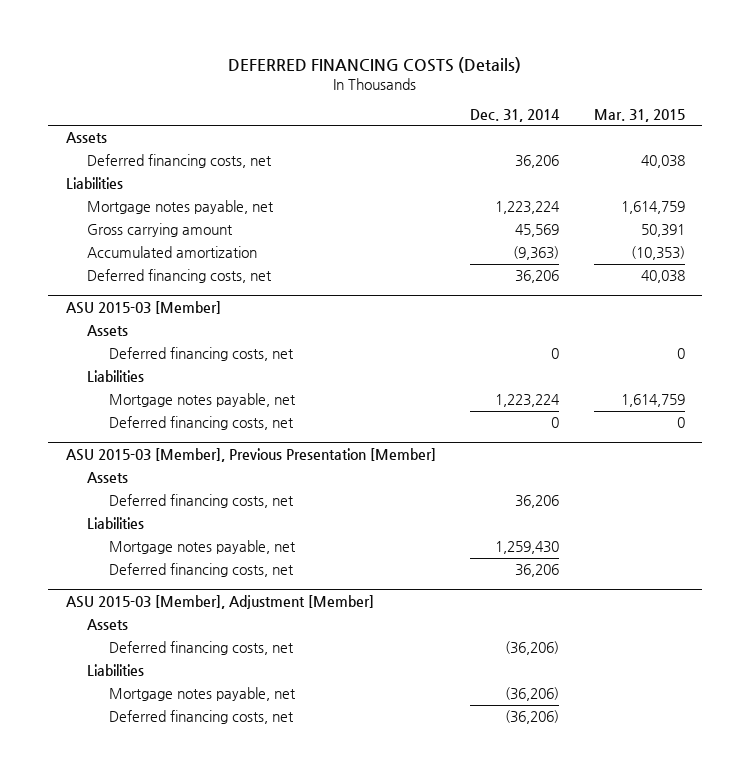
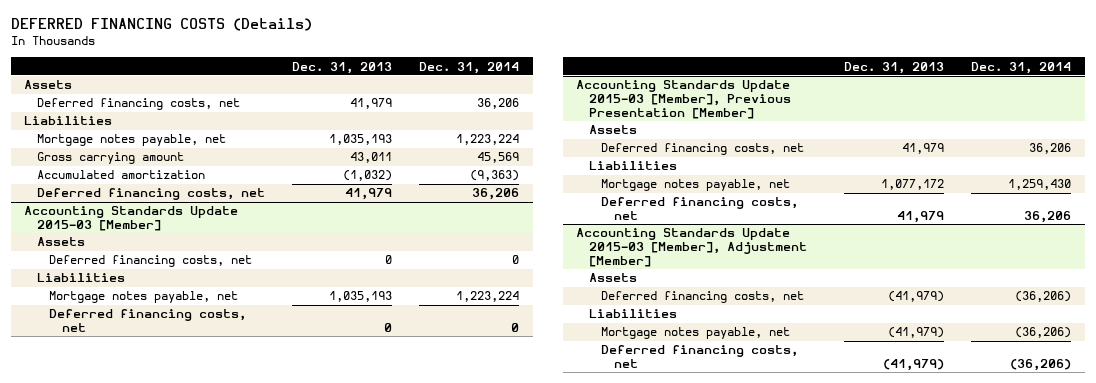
- | Dec. 31, 2014 | Mar. 31, 2015
+ | Dec. 31, 2013 | Dec. 31, 2014
- ASU 2015-03 [Member]
+ Accounting Standards Update 2015-03 [Member]
- ASU 2015-03 [Member], Previous Presentation [Member]
+ Accounting Standards Update 2015-03 [Member], Previous Presentation [Member]
- ASU 2015-03 [Member], Adjustment [Member]
+ Accounting Standards Update 2015-03 [Member], Adjustment [Member]

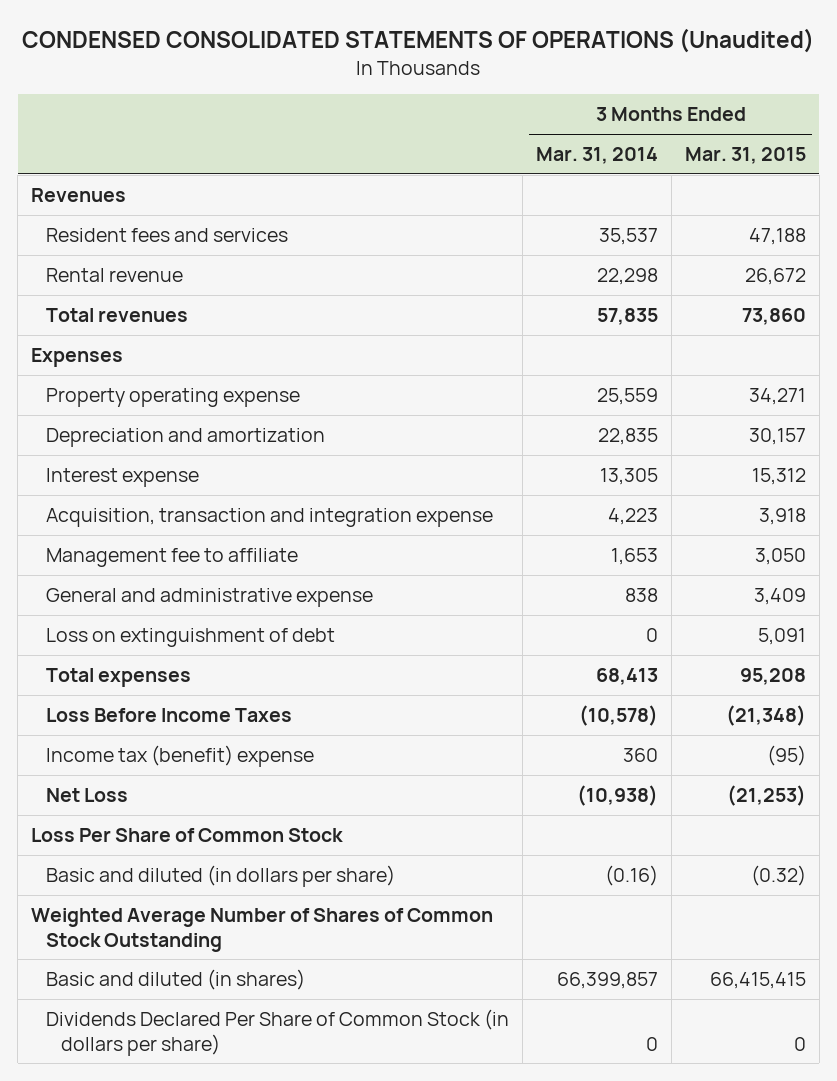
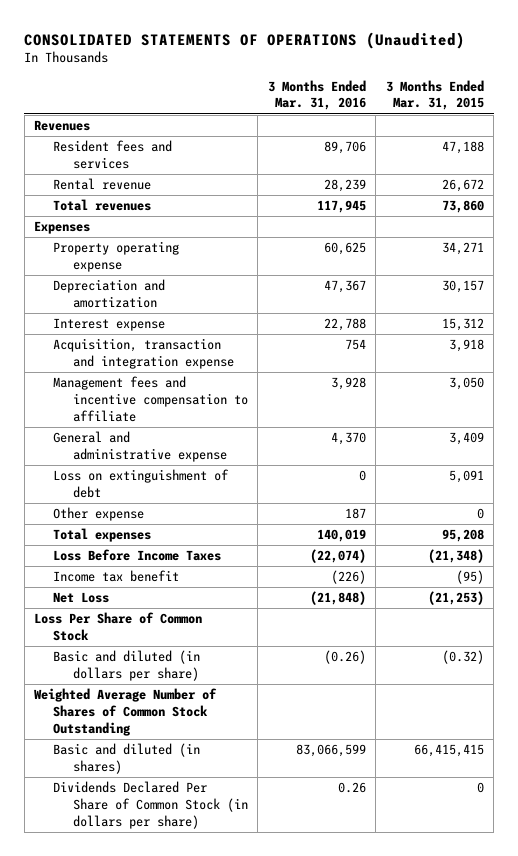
- CONDENSED CONSOLIDATED STATEMENTS OF OPERATIONS (Unaudited)
+ CONSOLIDATED STATEMENTS OF OPERATIONS (Unaudited)
- | 3 Months Ended Mar. 31, 2014 | 3 Months Ended Mar. 31, 2015
+ | 3 Months Ended Mar. 31, 2016 | 3 Months Ended Mar. 31, 2015
- Management fee to affiliate | 1,653 | 3,050
+ Management fees and incentive compensation to affiliate | 3,928 | 3,050
+ Other expense | 187 | 0
- Income tax (benefit) expense | 360 | (95)
+ Income tax benefit | (226) | (95)

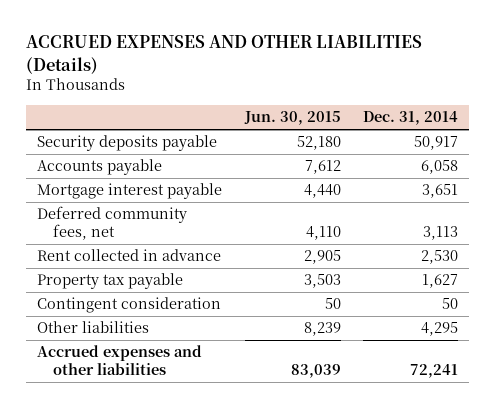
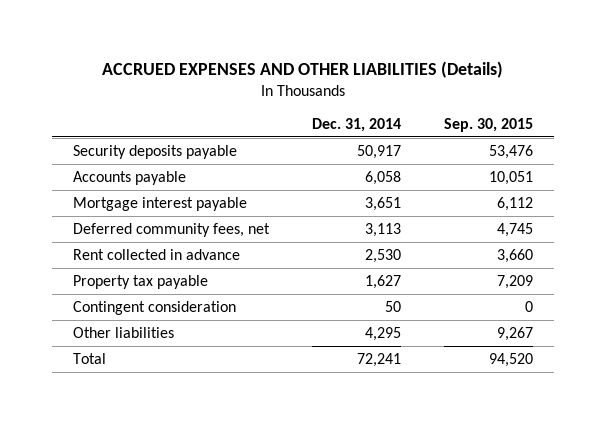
- | Jun. 30, 2015 | Dec. 31, 2014
+ | Dec. 31, 2014 | Sep. 30, 2015
- Accrued expenses and other liabilities | 83,039 | 72,241
+ Total | 72,241 | 94,520

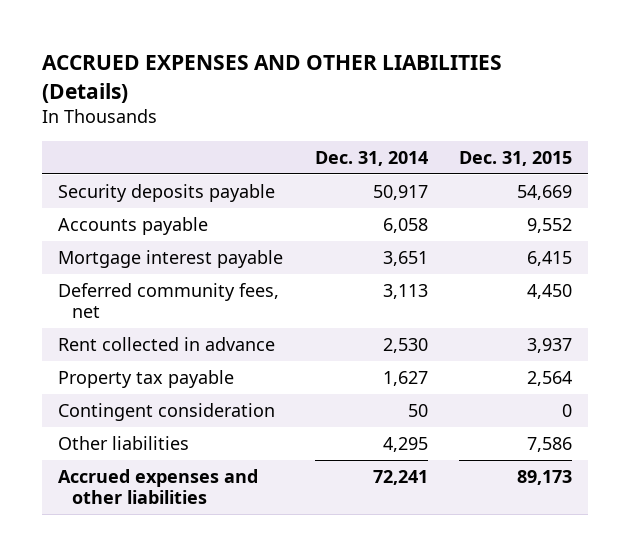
- | Dec. 31, 2014 | Sep. 30, 2015
+ | Dec. 31, 2014 | Dec. 31, 2015
- Total | 72,241 | 94,520
+ Accrued expenses and other liabilities | 72,241 | 89,173

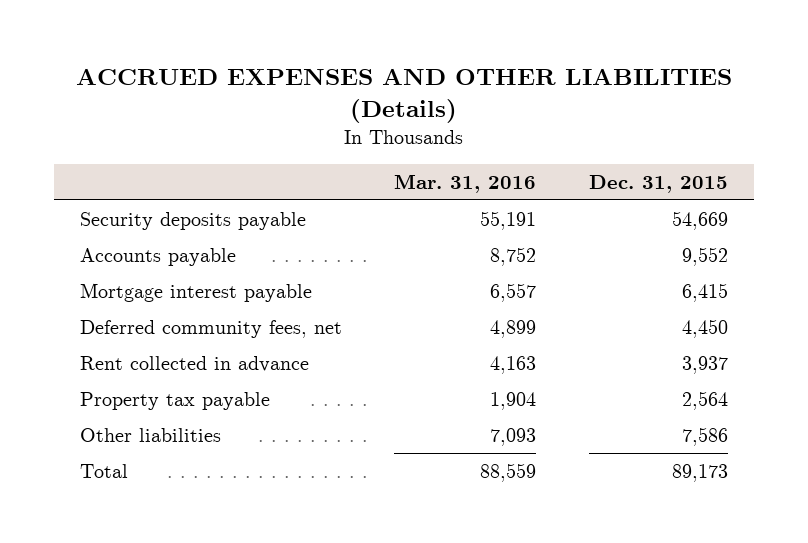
- | Dec. 31, 2014 | Dec. 31, 2015
+ | Mar. 31, 2016 | Dec. 31, 2015
- Contingent consideration | 50 | 0
- Accrued expenses and other liabilities | 72,241 | 89,173
+ Total | 88,559 | 89,173

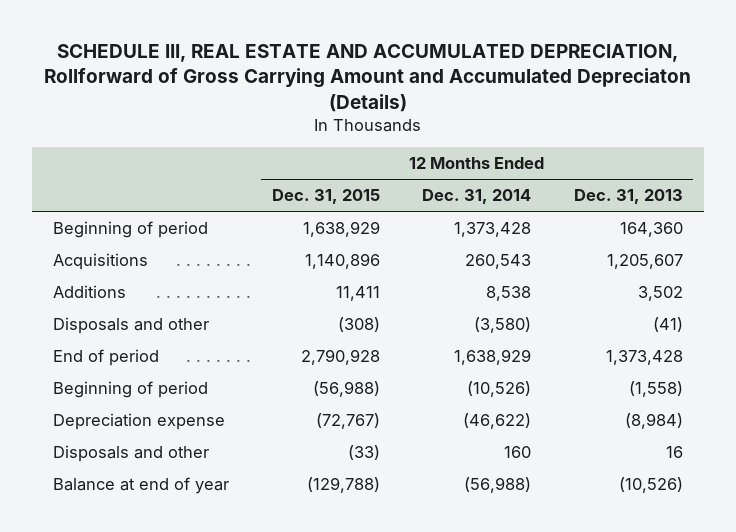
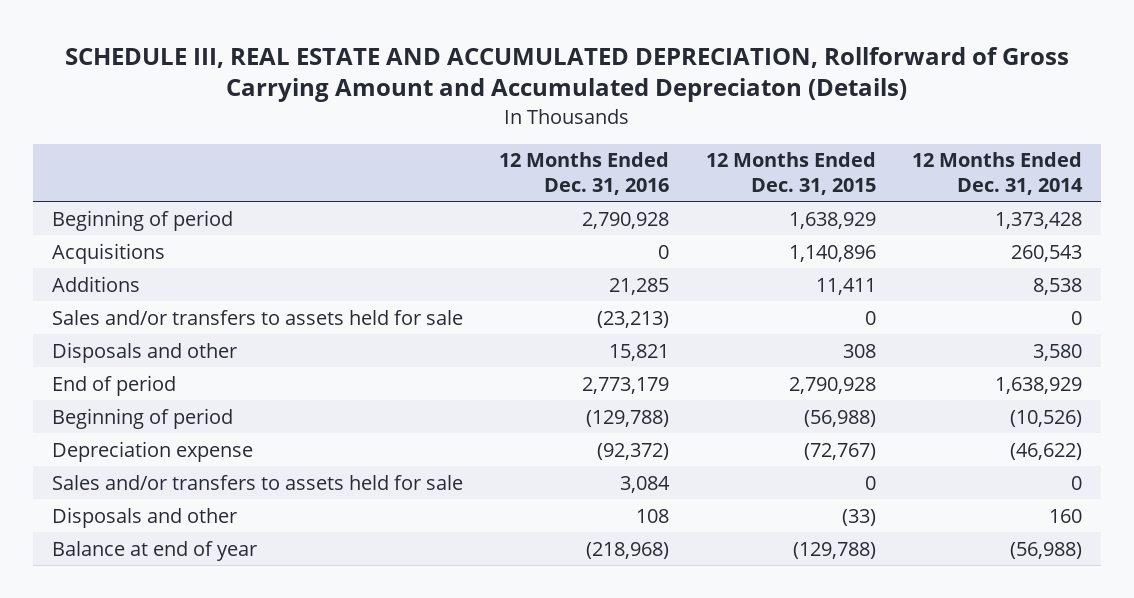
- | 12 Months Ended Dec. 31, 2015 | 12 Months Ended Dec. 31, 2014 | 12 Months Ended Dec. 31, 2013
+ | 12 Months Ended Dec. 31, 2016 | 12 Months Ended Dec. 31, 2015 | 12 Months Ended Dec. 31, 2014
- Disposals and other | (308) | (3,580) | (41)
+ Sales and/or transfers to assets held for sale | (23,213) | 0 | 0
+ Disposals and other | 15,821 | 308 | 3,580
+ Sales and/or transfers to assets held for sale | 3,084 | 0 | 0

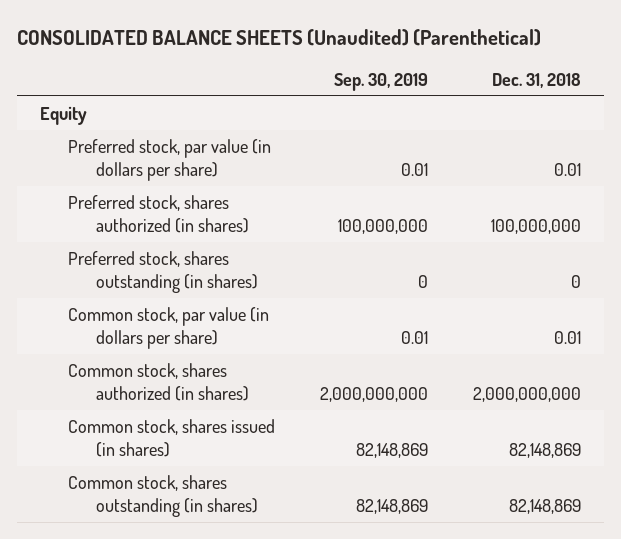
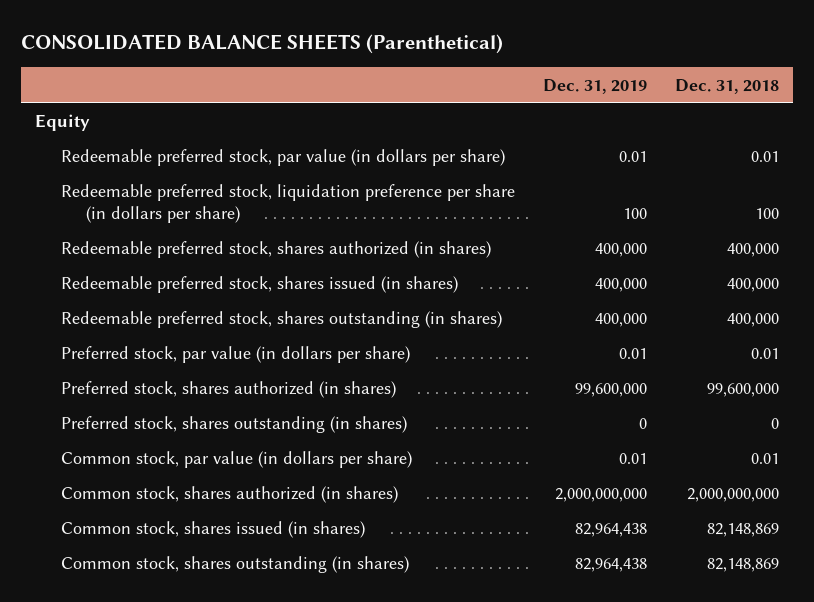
- CONSOLIDATED BALANCE SHEETS (Unaudited) (Parenthetical)
+ CONSOLIDATED BALANCE SHEETS (Parenthetical)
- | Sep. 30, 2019 | Dec. 31, 2018
+ | Dec. 31, 2019 | Dec. 31, 2018
+ Redeemable preferred stock, par value (in dollars per share) | 0.01 | 0.01
+ Redeemable preferred stock, liquidation preference per share (in dollars per share) | 100 | 100
+ Redeemable preferred stock, shares authorized (in shares) | 400,000 | 400,000
+ Redeemable preferred stock, shares issued (in shares) | 400,000 | 400,000
+ Redeemable preferred stock, shares outstanding (in shares) | 400,000 | 400,000
- Preferred stock, shares authorized (in shares) | 100,000,000 | 100,000,000
+ Preferred stock, shares authorized (in shares) | 99,600,000 | 99,600,000

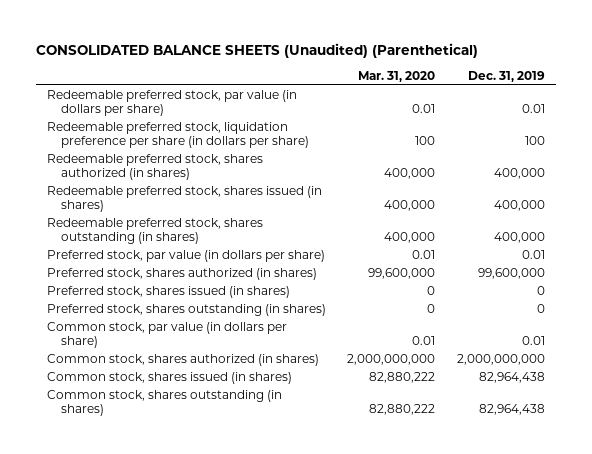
- CONSOLIDATED BALANCE SHEETS (Parenthetical)
+ CONSOLIDATED BALANCE SHEETS (Unaudited) (Parenthetical)
- | Dec. 31, 2019 | Dec. 31, 2018
+ | Mar. 31, 2020 | Dec. 31, 2019
- Equity
+ Preferred stock, shares issued (in shares) | 0 | 0

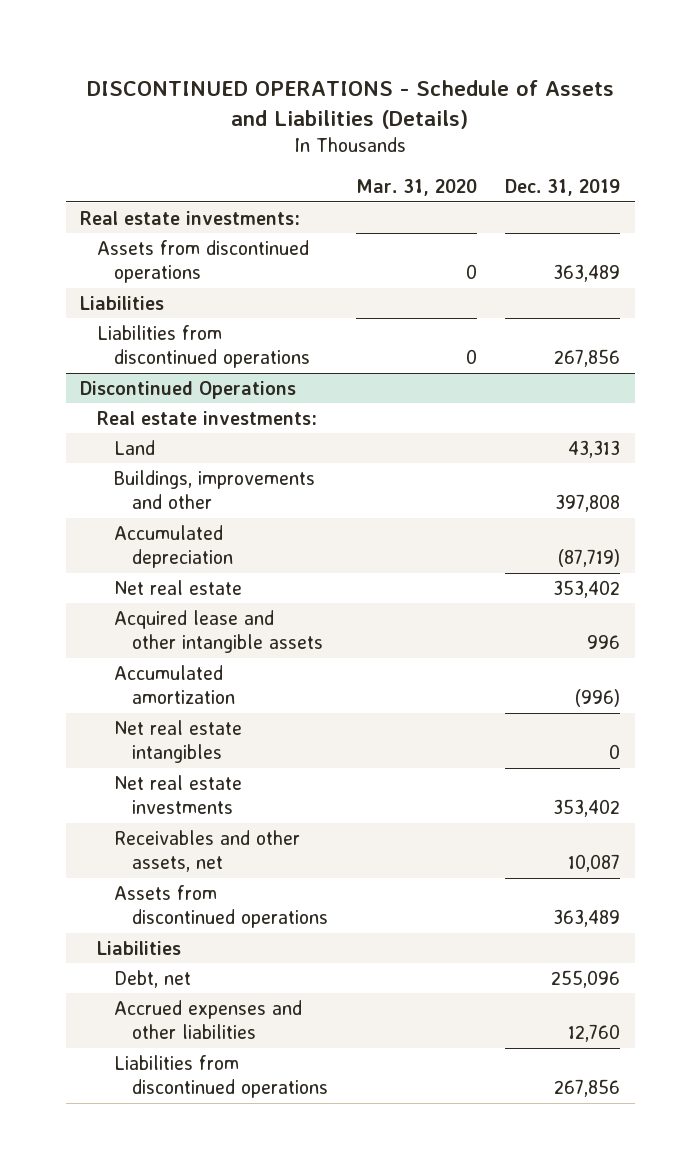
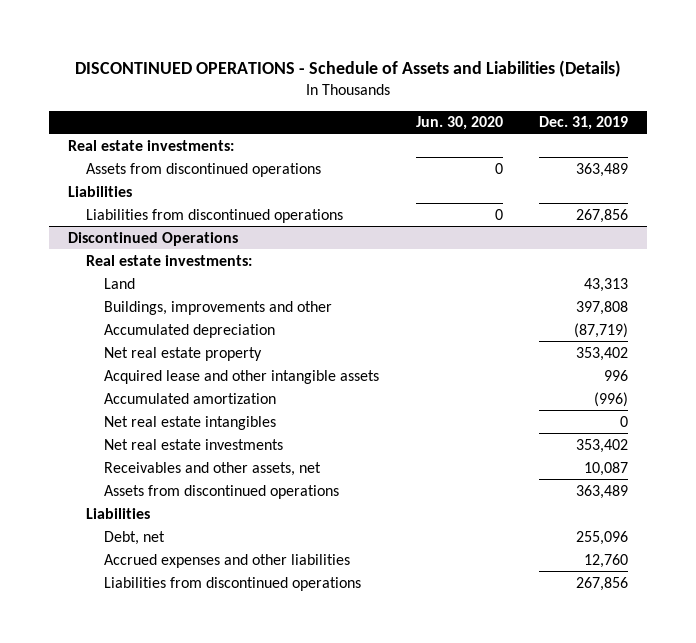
- | Mar. 31, 2020 | Dec. 31, 2019
+ | Jun. 30, 2020 | Dec. 31, 2019
@ Discontinued Operations
- Net real estate | | 353,402
+ Net real estate property | | 353,402

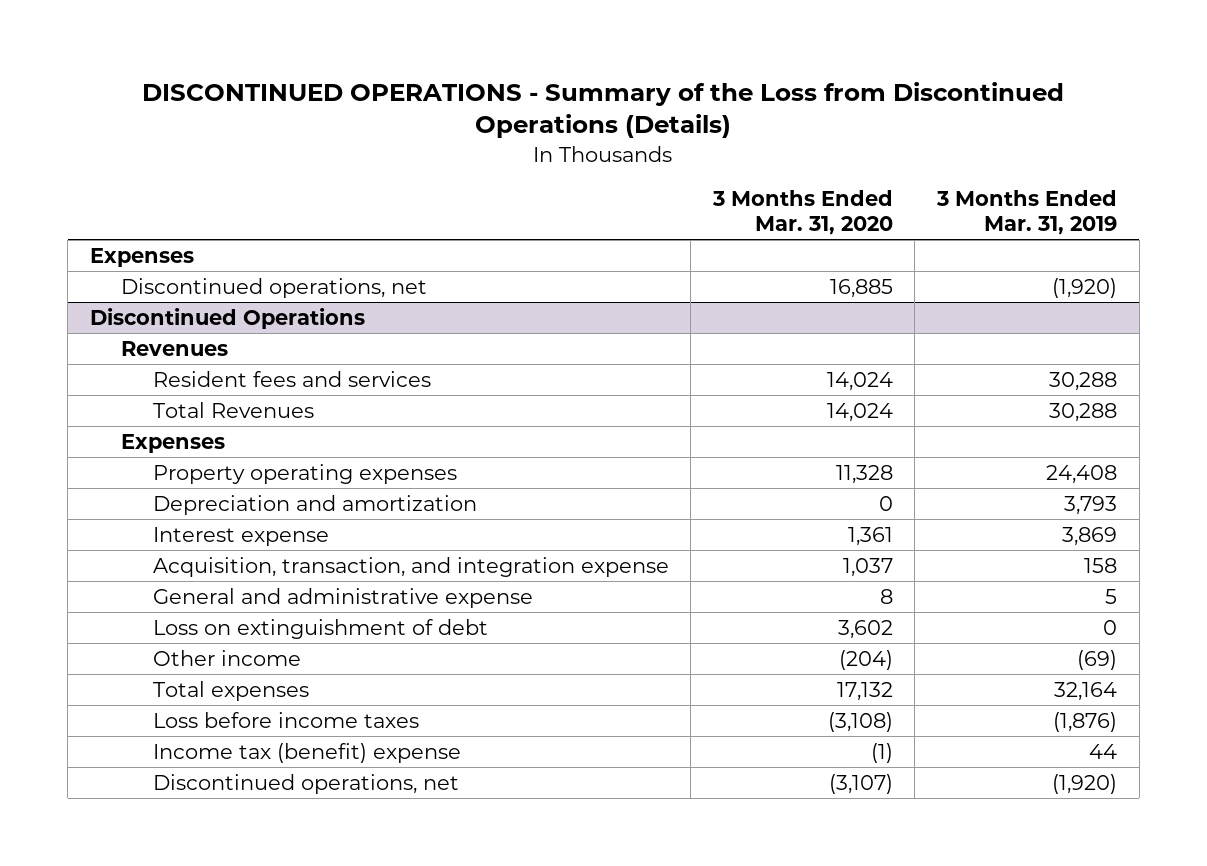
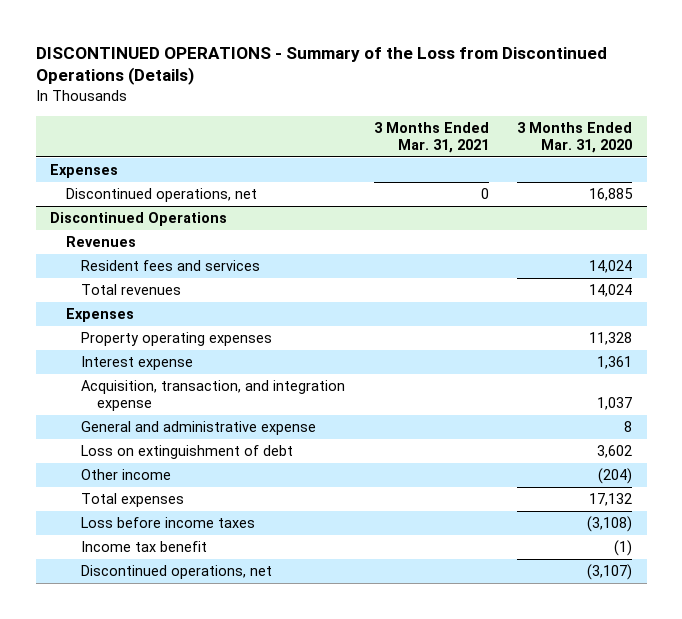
- | 3 Months Ended Mar. 31, 2020 | 3 Months Ended Mar. 31, 2019
+ | 3 Months Ended Mar. 31, 2021 | 3 Months Ended Mar. 31, 2020
@ Discontinued Operations
- Total Revenues | 14,024 | 30,288
+ Total revenues | | 14,024
- Depreciation and amortization | 0 | 3,793
- Income tax (benefit) expense | (1) | 44
+ Income tax benefit | | (1)

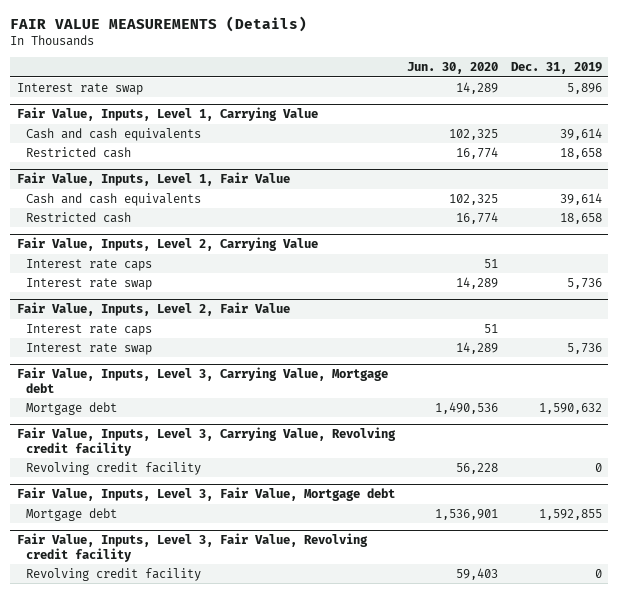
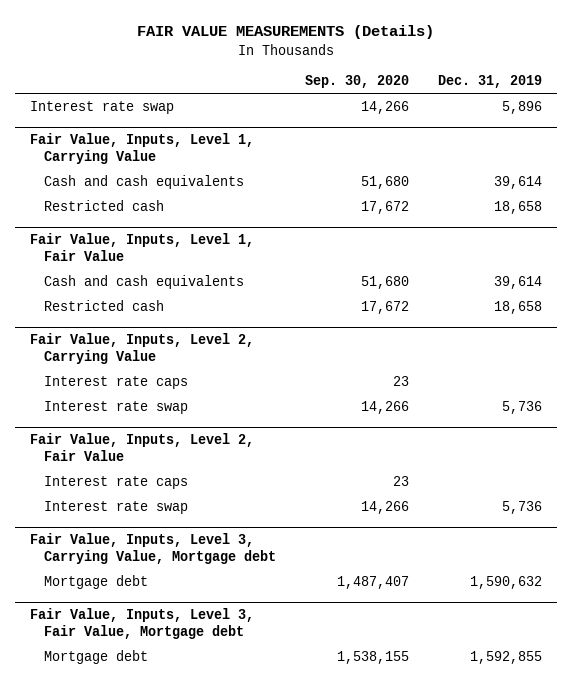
- | Jun. 30, 2020 | Dec. 31, 2019
+ | Sep. 30, 2020 | Dec. 31, 2019
- Fair Value, Inputs, Level 3, Carrying Value, Revolving credit facility
- Revolving credit facility | 56,228 | 0
- Fair Value, Inputs, Level 3, Fair Value, Revolving credit facility
- Revolving credit facility | 59,403 | 0

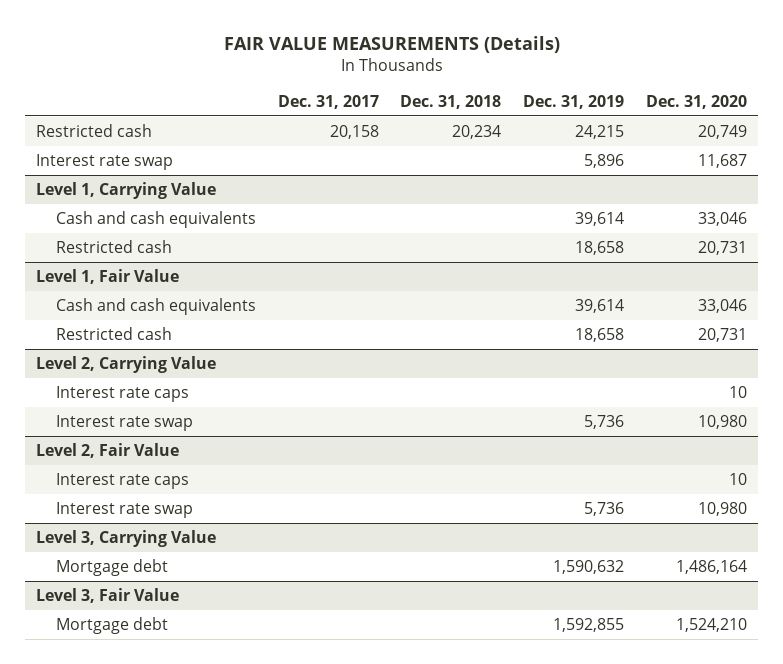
- | Sep. 30, 2020 | Dec. 31, 2019
+ | Dec. 31, 2017 | Dec. 31, 2018 | Dec. 31, 2019 | Dec. 31, 2020
+ Restricted cash | 20,158 | 20,234 | 24,215 | 20,749
- Fair Value, Inputs, Level 1, Carrying Value
+ Level 1, Carrying Value
- Fair Value, Inputs, Level 1, Fair Value
+ Level 1, Fair Value
- Fair Value, Inputs, Level 2, Carrying Value
+ Level 2, Carrying Value
- Fair Value, Inputs, Level 2, Fair Value
+ Level 2, Fair Value
- Fair Value, Inputs, Level 3, Carrying Value, Mortgage debt
+ Level 3, Carrying Value
- Fair Value, Inputs, Level 3, Fair Value, Mortgage debt
+ Level 3, Fair Value

